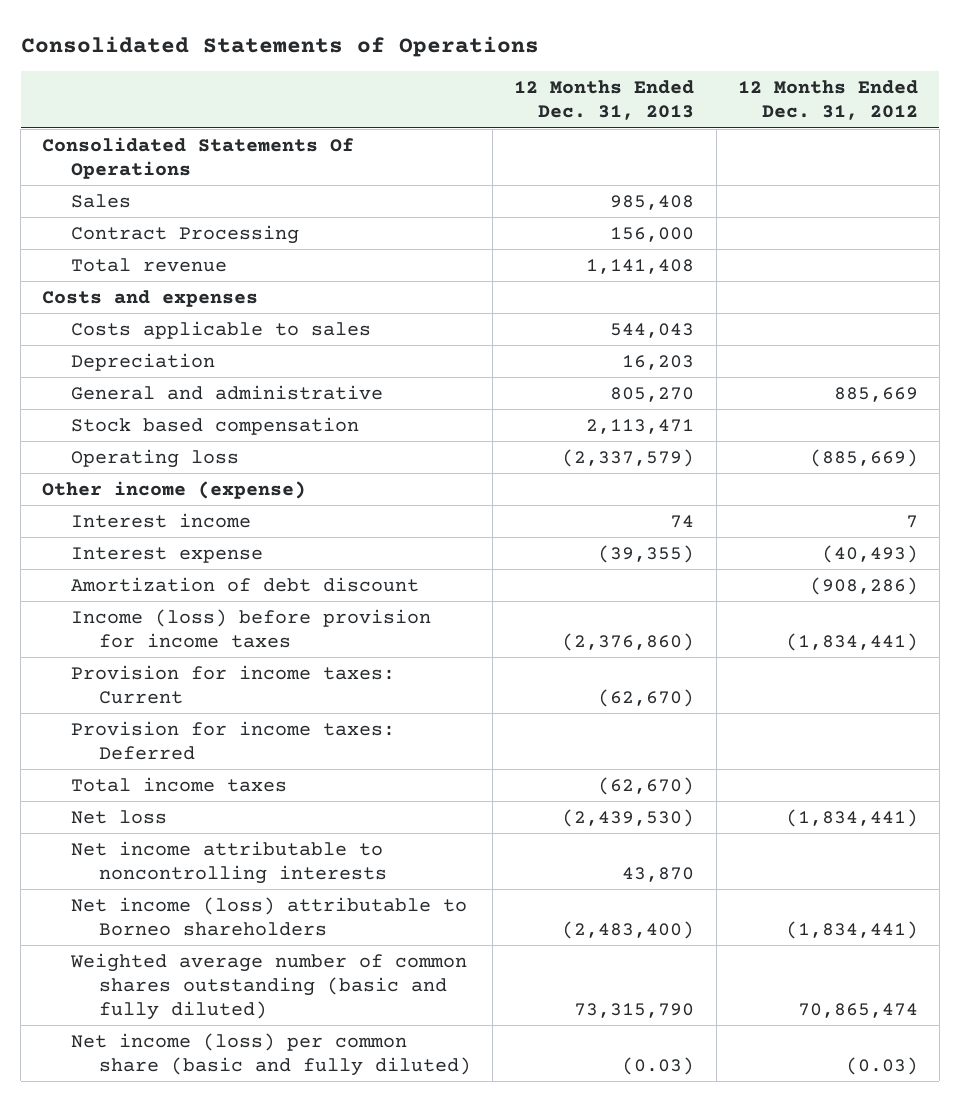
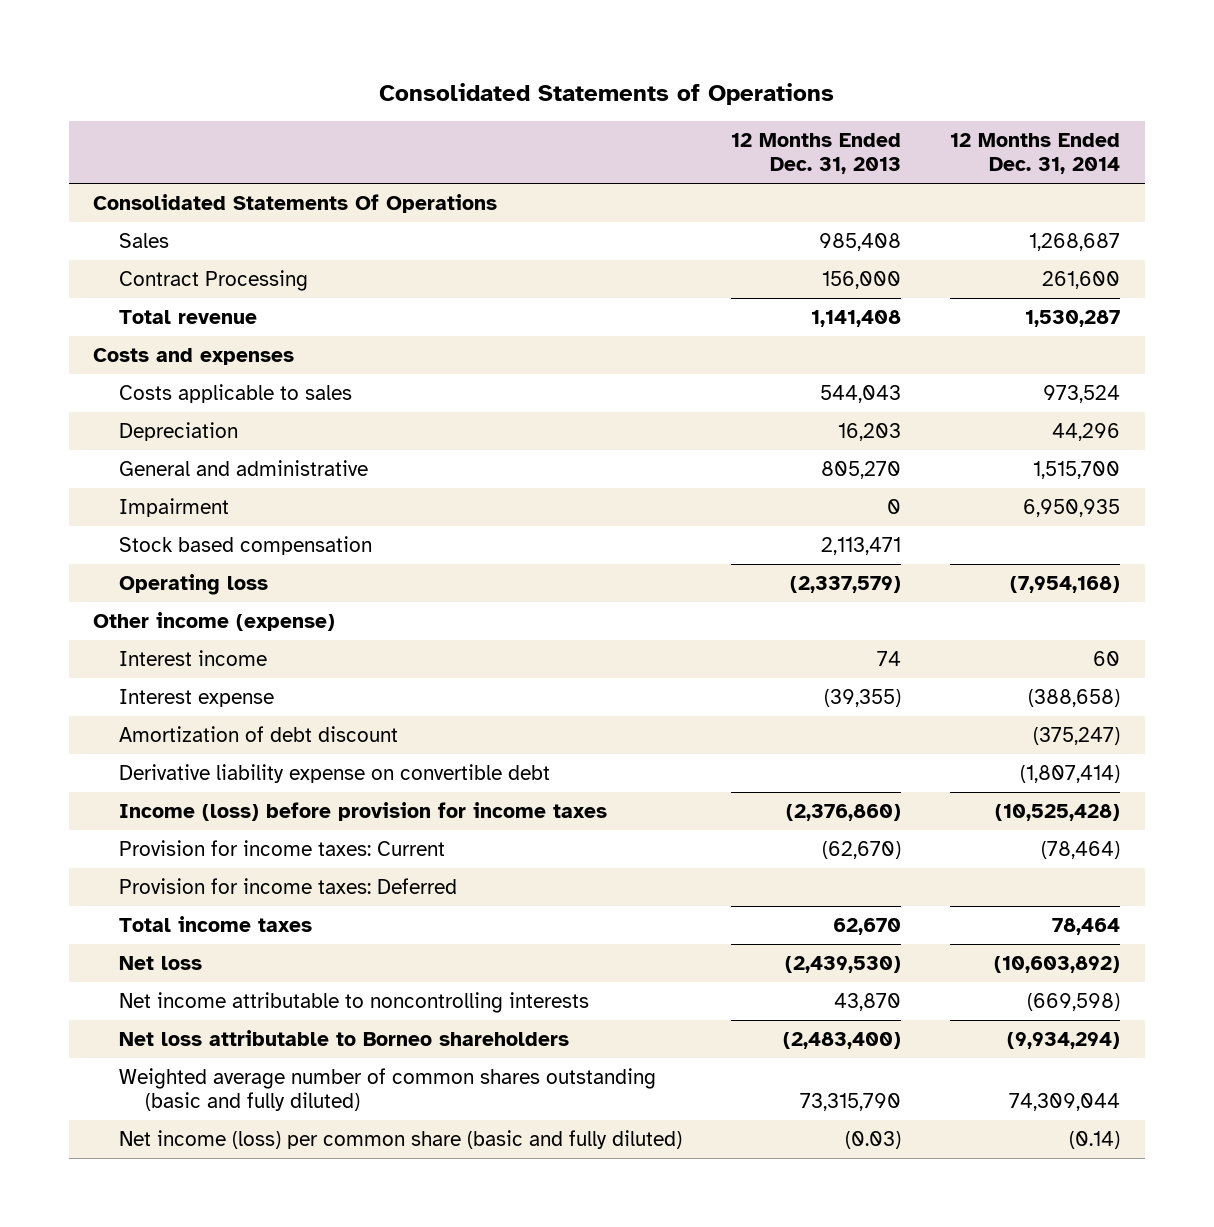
- | 12 Months Ended Dec. 31, 2013 | 12 Months Ended Dec. 31, 2012
+ | 12 Months Ended Dec. 31, 2013 | 12 Months Ended Dec. 31, 2014
+ Impairment | 0 | 6,950,935
+ Derivative liability expense on convertible debt | | (1,807,414)
- Total income taxes | (62,670) |
+ Total income taxes | 62,670 | 78,464
- Net income (loss) attributable to Borneo shareholders | (2,483,400) | (1,834,441)
+ Net loss attributable to Borneo shareholders | (2,483,400) | (9,934,294)

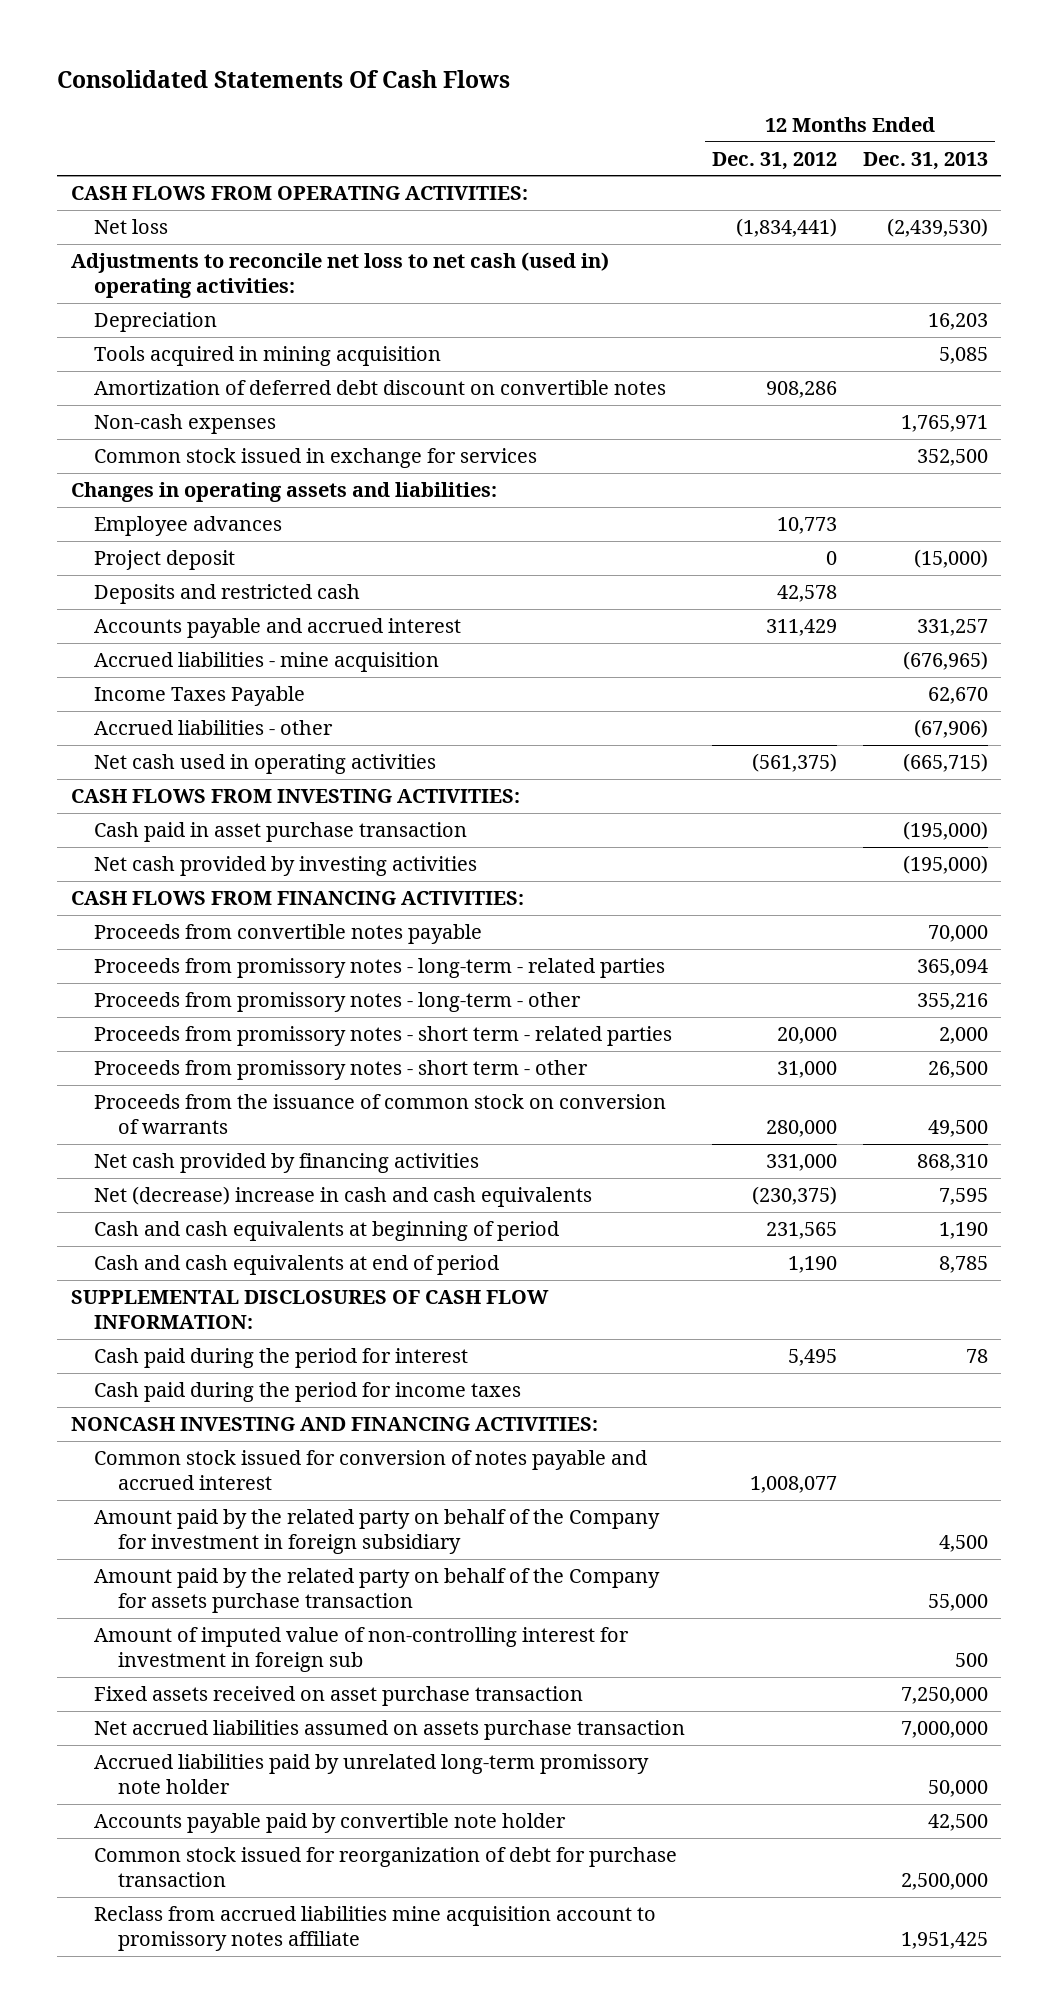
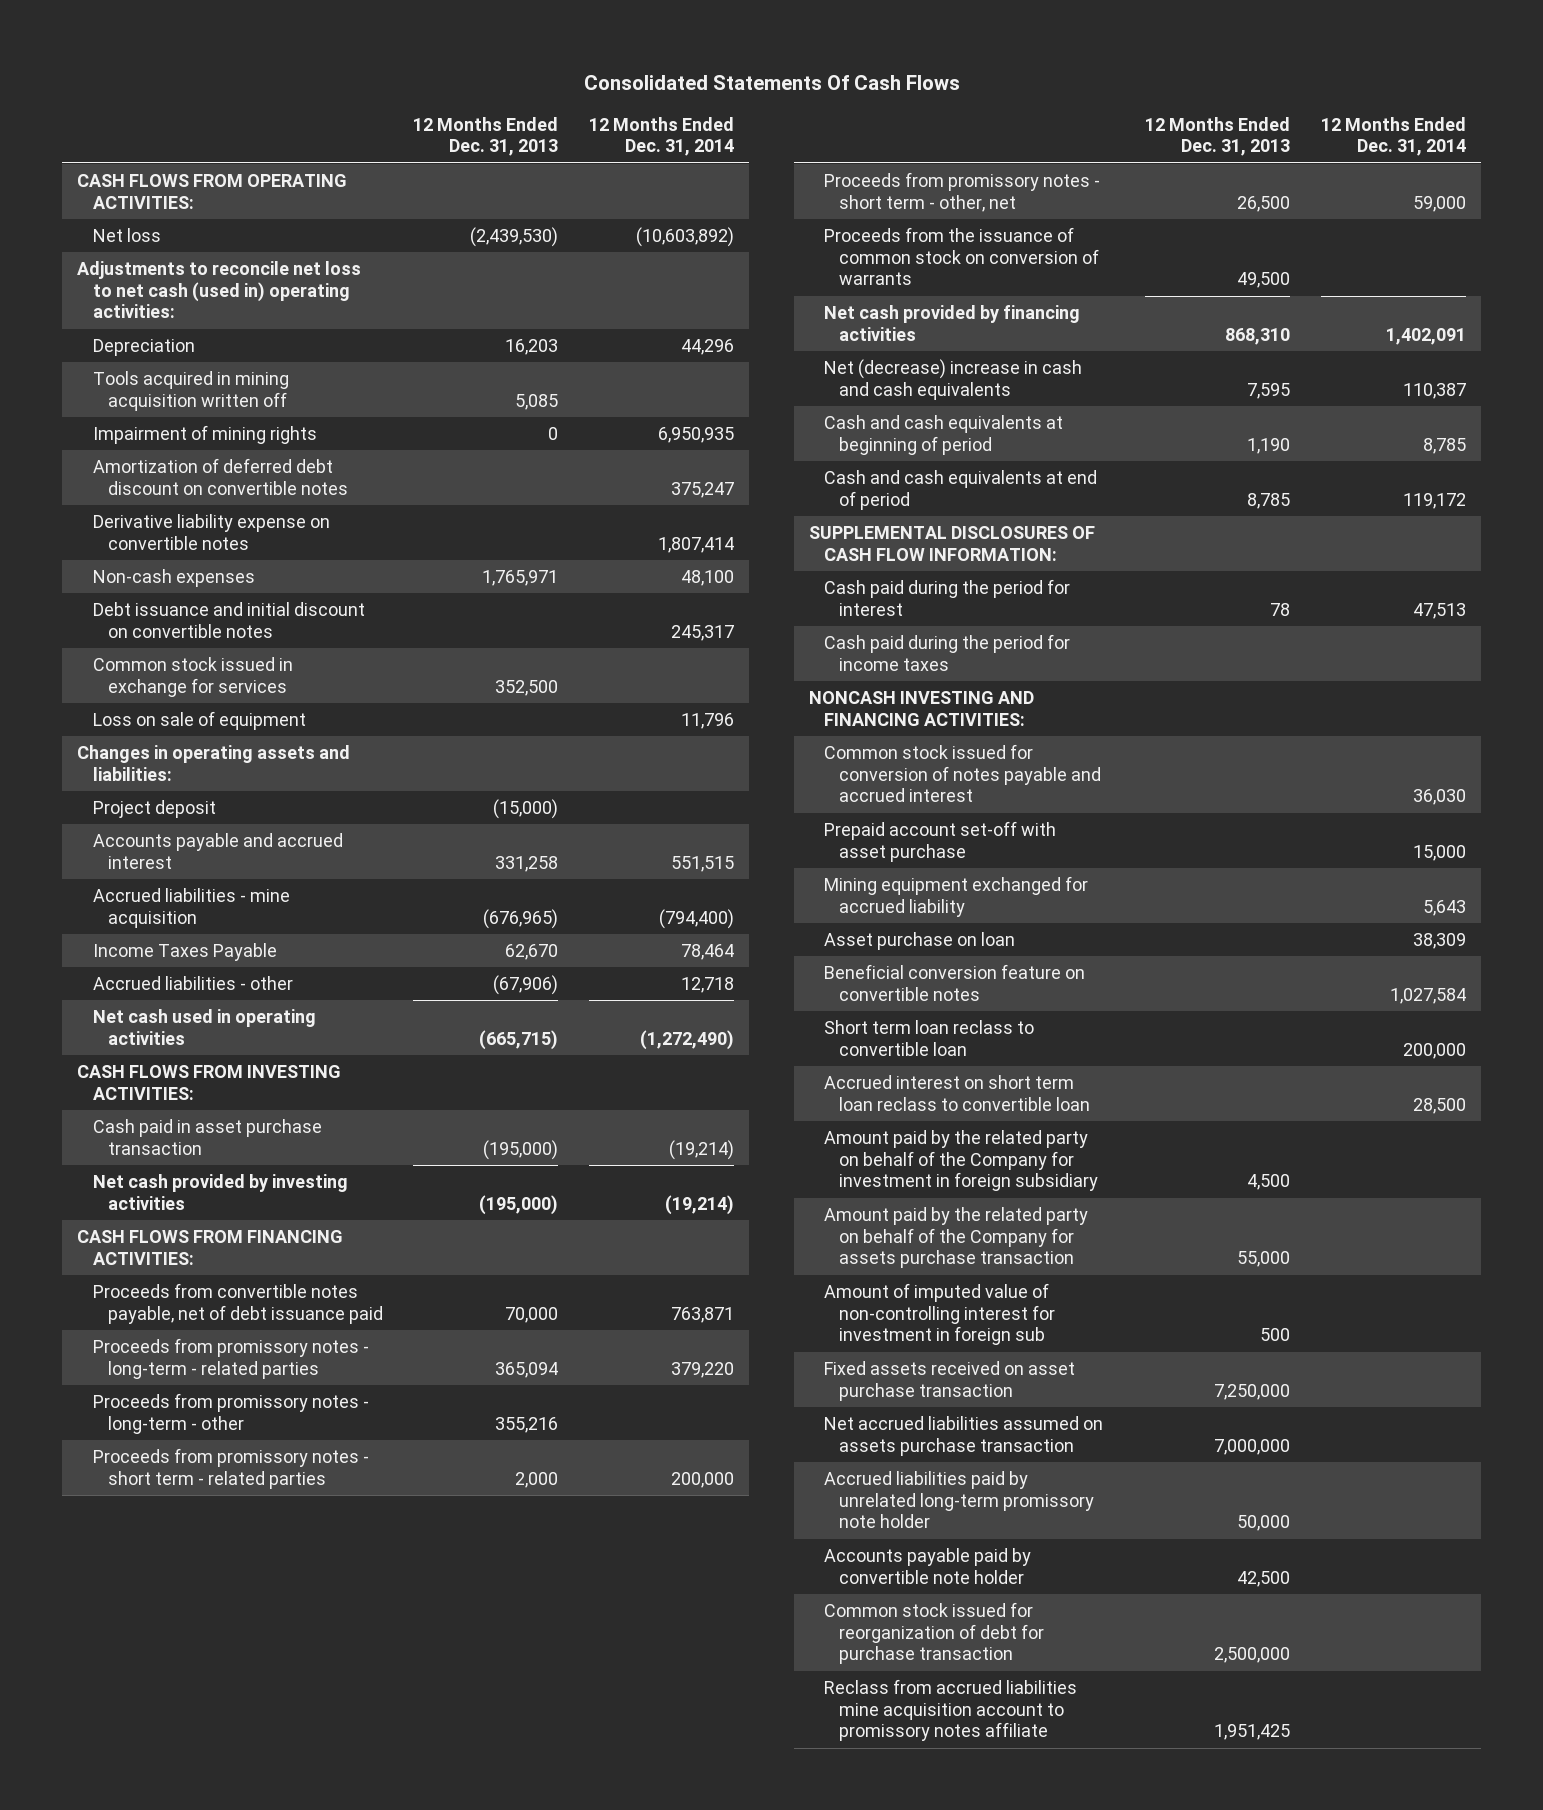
- | 12 Months Ended Dec. 31, 2012 | 12 Months Ended Dec. 31, 2013
+ | 12 Months Ended Dec. 31, 2013 | 12 Months Ended Dec. 31, 2014
- Tools acquired in mining acquisition | | 5,085
+ Tools acquired in mining acquisition written off | 5,085 |
+ Impairment of mining rights | 0 | 6,950,935
+ Derivative liability expense on convertible notes | | 1,807,414
+ Debt issuance and initial discount on convertible notes | | 245,317
+ Loss on sale of equipment | | 11,796
- Employee advances | 10,773 |
- Deposits and restricted cash | 42,578 |
- Accounts payable and accrued interest | 311,429 | 331,257
+ Accounts payable and accrued interest | 331,258 | 551,515
- Proceeds from convertible notes payable | | 70,000
+ Proceeds from convertible notes payable, net of debt issuance paid | 70,000 | 763,871
- Proceeds from promissory notes - short term - other | 31,000 | 26,500
+ Proceeds from promissory notes - short term - other, net | 26,500 | 59,000
+ Prepaid account set-off with asset purchase | | 15,000
+ Mining equipment exchanged for accrued liability | | 5,643
+ Asset purchase on loan | | 38,309
+ Beneficial conversion feature on convertible notes | | 1,027,584
+ Short term loan reclass to convertible loan | | 200,000
+ Accrued interest on short term loan reclass to convertible loan | | 28,500

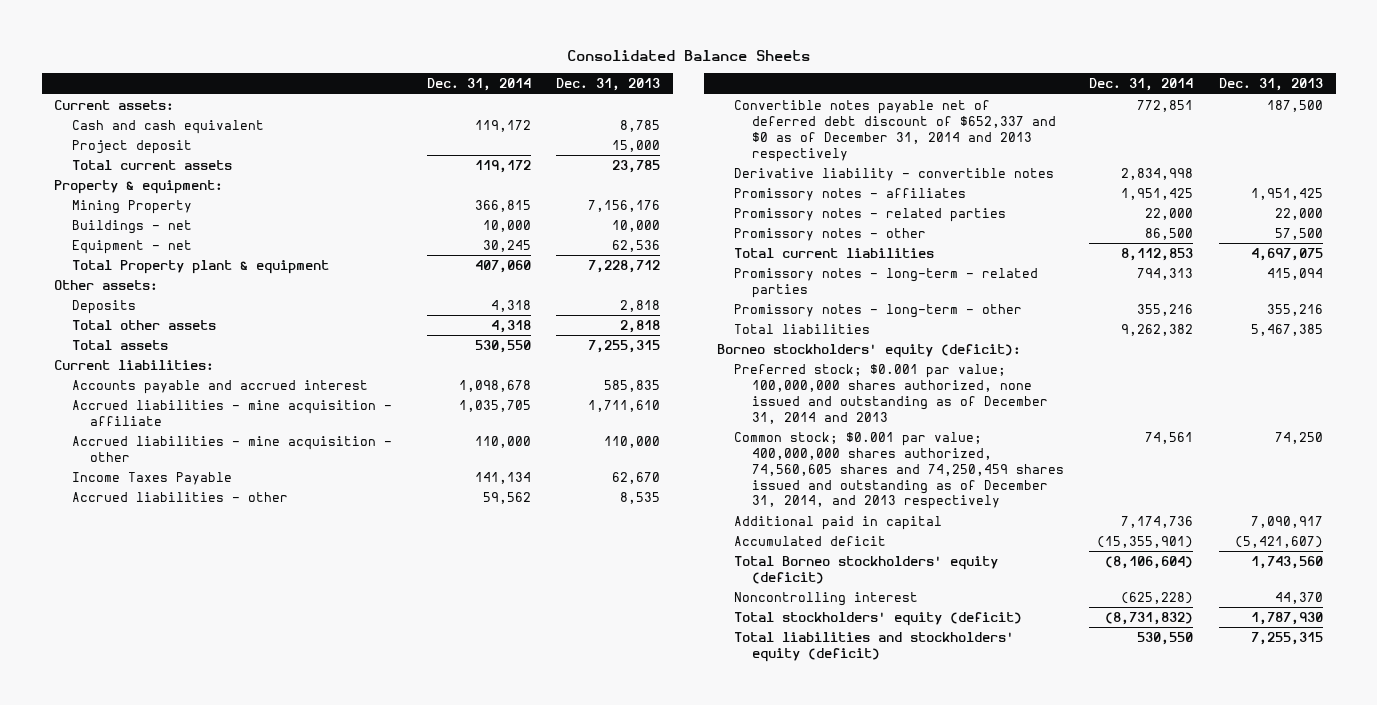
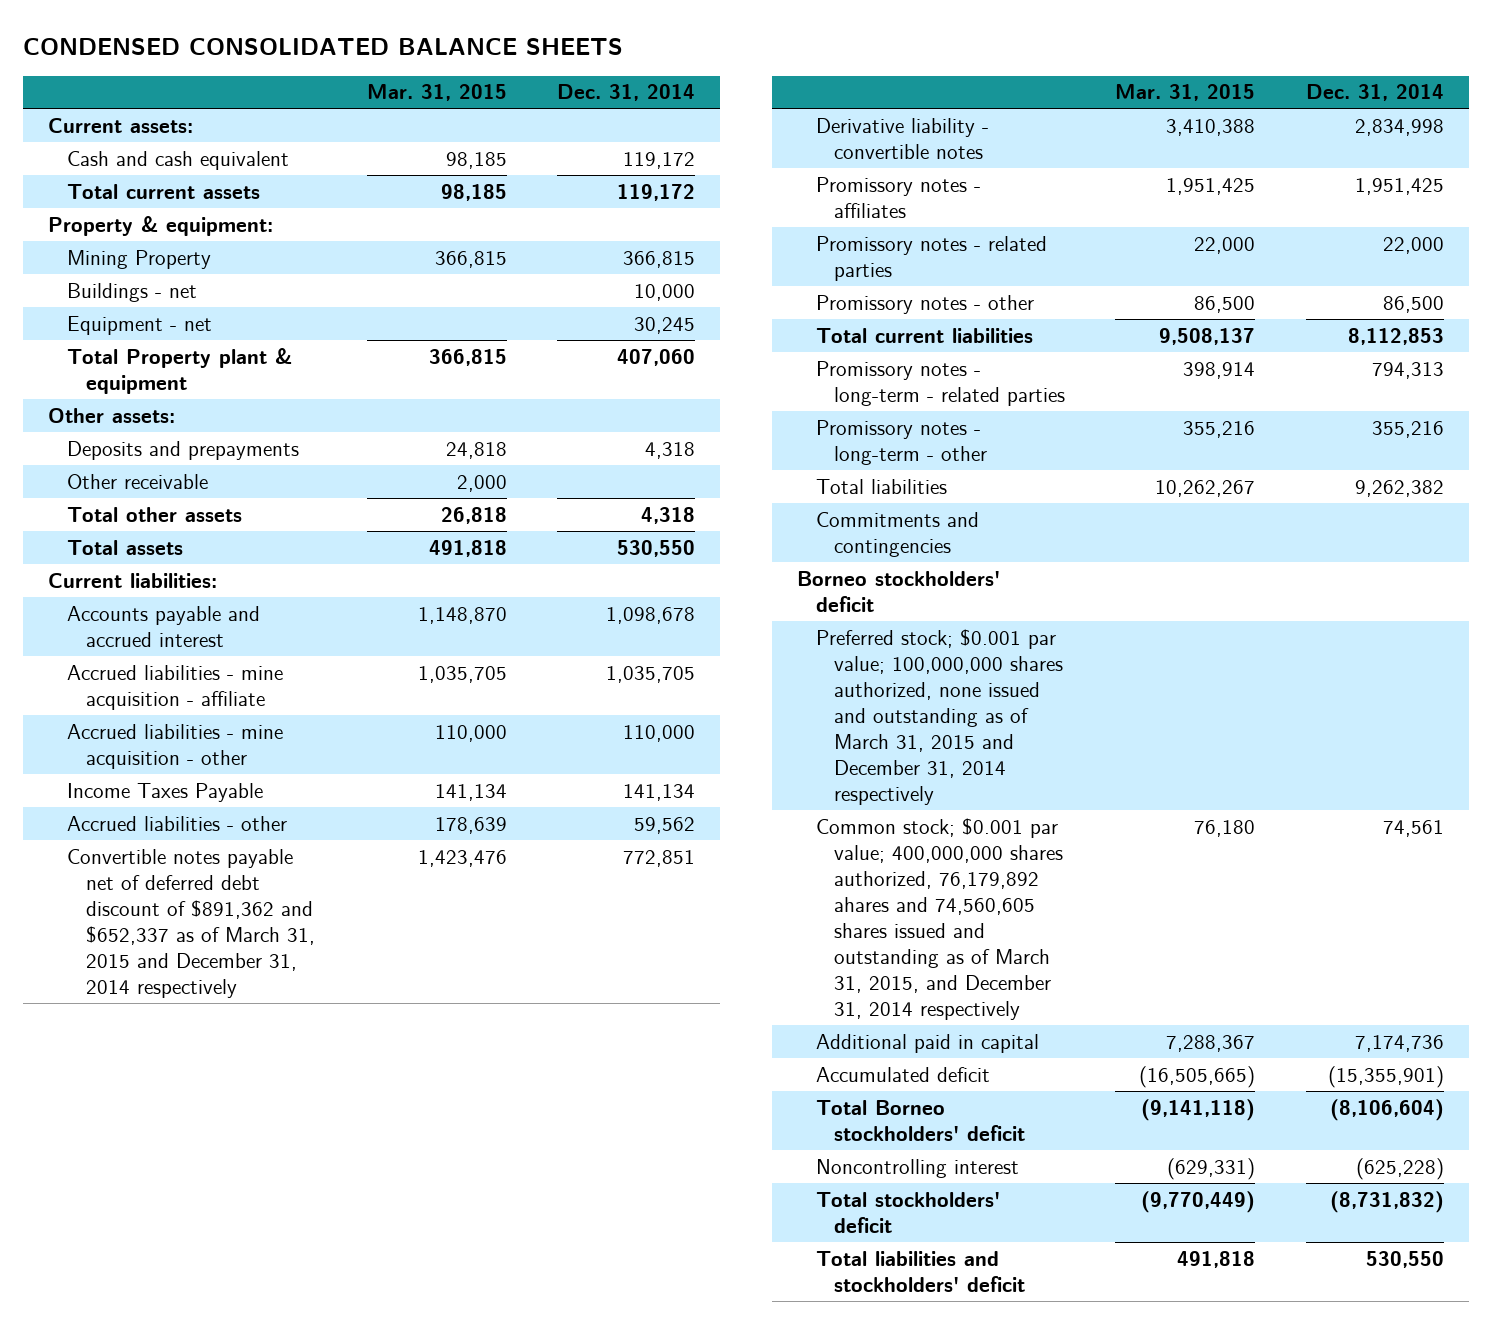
- Consolidated Balance Sheets
+ CONDENSED CONSOLIDATED BALANCE SHEETS
- | Dec. 31, 2014 | Dec. 31, 2013
+ | Mar. 31, 2015 | Dec. 31, 2014
- Project deposit | | 15,000
- Deposits | 4,318 | 2,818
+ Deposits and prepayments | 24,818 | 4,318
+ Other receivable | 2,000 |
- Convertible notes payable net of deferred debt discount of $652,337 and $0 as of December 31, 2014 and 2013 respectively | 772,851 | 187,500
+ Convertible notes payable net of deferred debt discount of $891,362 and $652,337 as of March 31, 2015 and December 31, 2014 respectively | 1,423,476 | 772,851
- Borneo stockholders' equity (deficit):
- Preferred stock; $0.001 par value; 100,000,000 shares authorized, none issued and outstanding as of December 31, 2014 and 2013
- Common stock; $0.001 par value; 400,000,000 shares authorized, 74,560,605 shares and 74,250,459 shares issued and outstanding as of December 31, 2014, and 2013 respectively | 74,561 | 74,250
+ Commitments and contingencies
+ Borneo stockholders' deficit
+ Preferred stock; $0.001 par value; 100,000,000 shares authorized, none issued and outstanding as of March 31, 2015 and December 31, 2014 respectively
+ Common stock; $0.001 par value; 400,000,000 shares authorized, 76,179,892 ahares and 74,560,605 shares issued and outstanding as of March 31, 2015, and December 31, 2014 respectively | 76,180 | 74,561
- Total Borneo stockholders' equity (deficit) | (8,106,604) | 1,743,560
+ Total Borneo stockholders' deficit | (9,141,118) | (8,106,604)
- Total stockholders' equity (deficit) | (8,731,832) | 1,787,930
- Total liabilities and stockholders' equity (deficit) | 530,550 | 7,255,315
+ Total stockholders' deficit | (9,770,449) | (8,731,832)
+ Total liabilities and stockholders' deficit | 491,818 | 530,550

